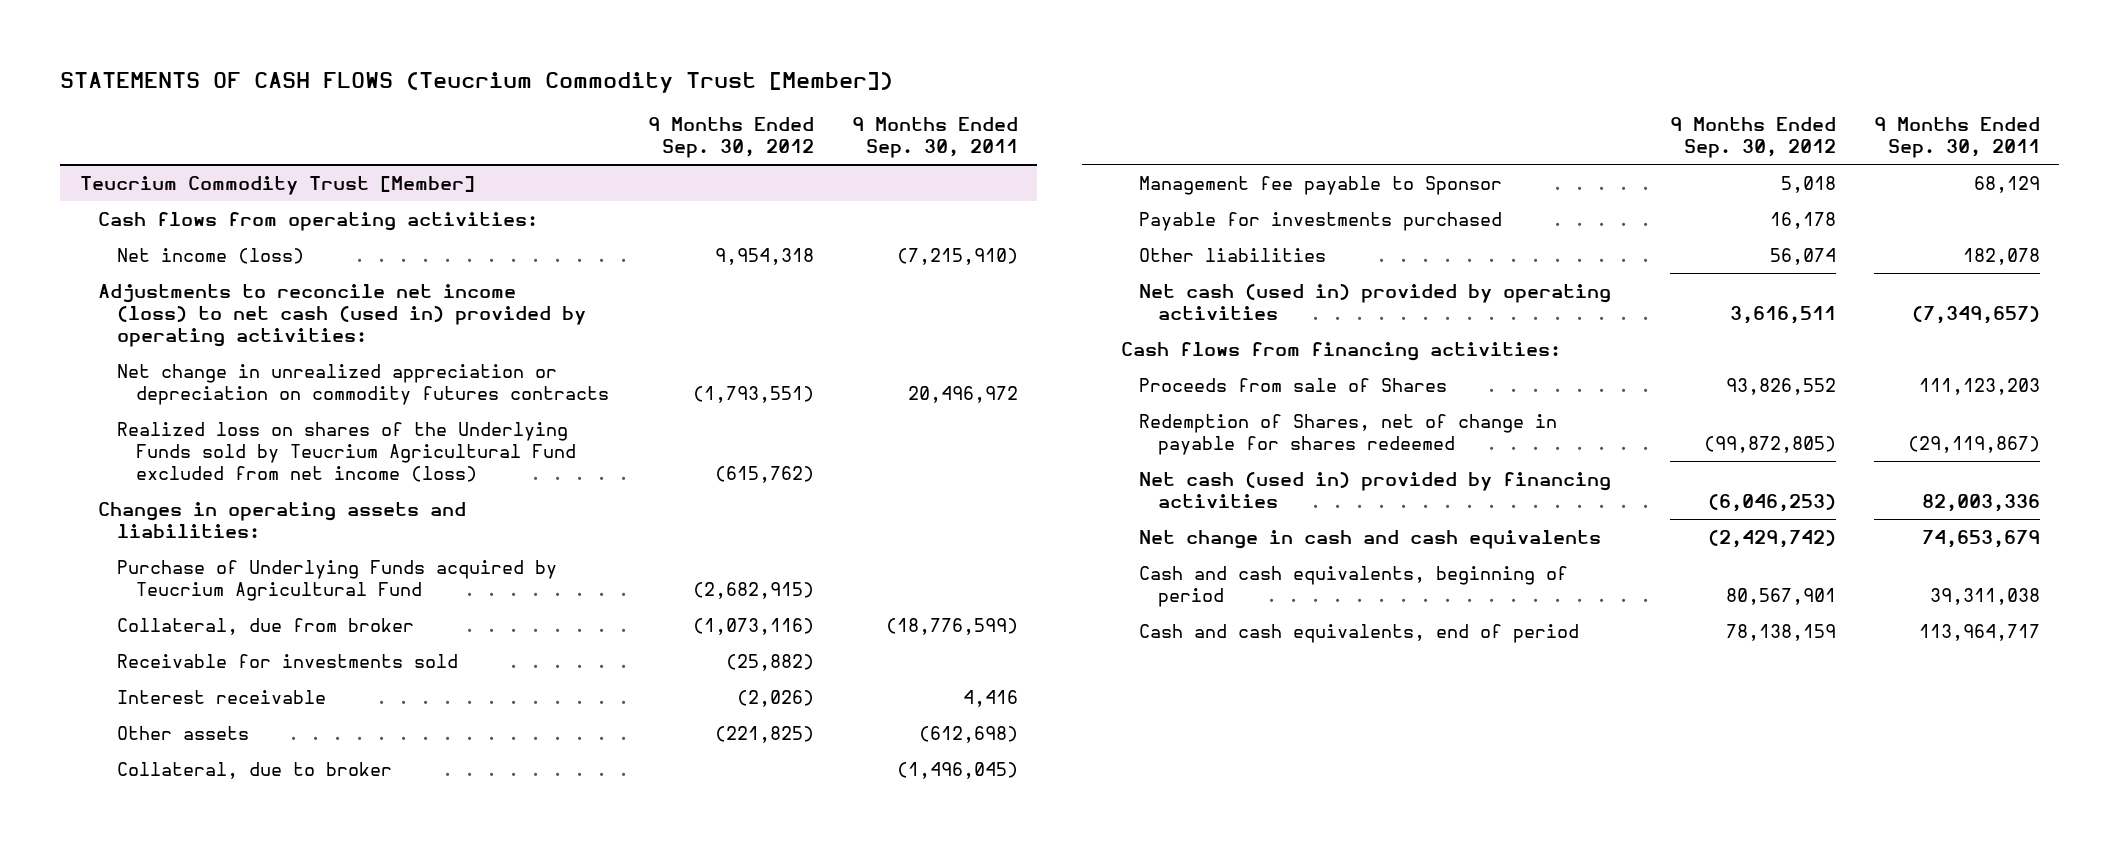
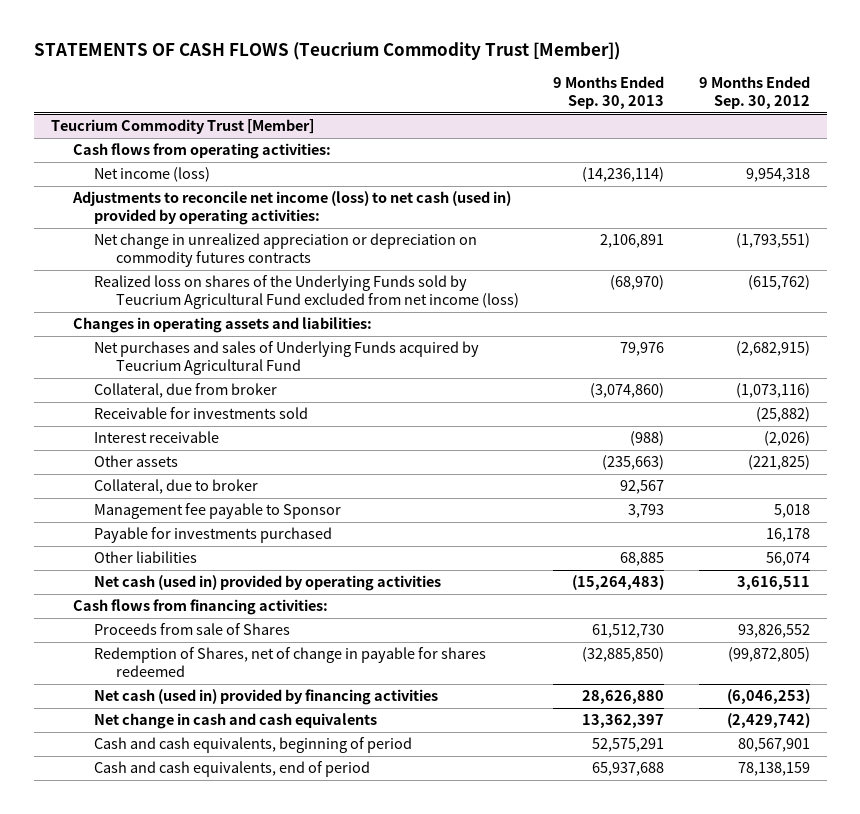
- | 9 Months Ended Sep. 30, 2012 | 9 Months Ended Sep. 30, 2011
+ | 9 Months Ended Sep. 30, 2013 | 9 Months Ended Sep. 30, 2012
@ Teucrium Commodity Trust [Member]
- Purchase of Underlying Funds acquired by Teucrium Agricultural Fund | (2,682,915) |
+ Net purchases and sales of Underlying Funds acquired by Teucrium Agricultural Fund | 79,976 | (2,682,915)

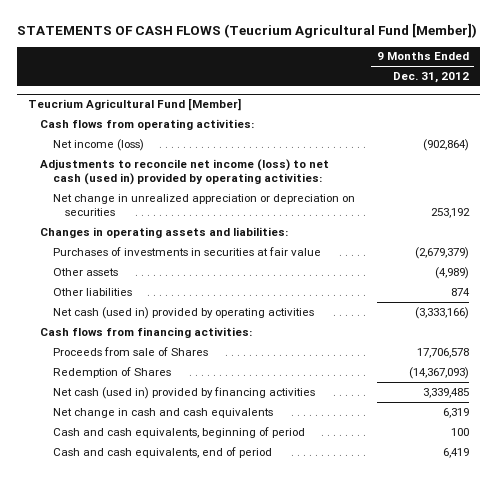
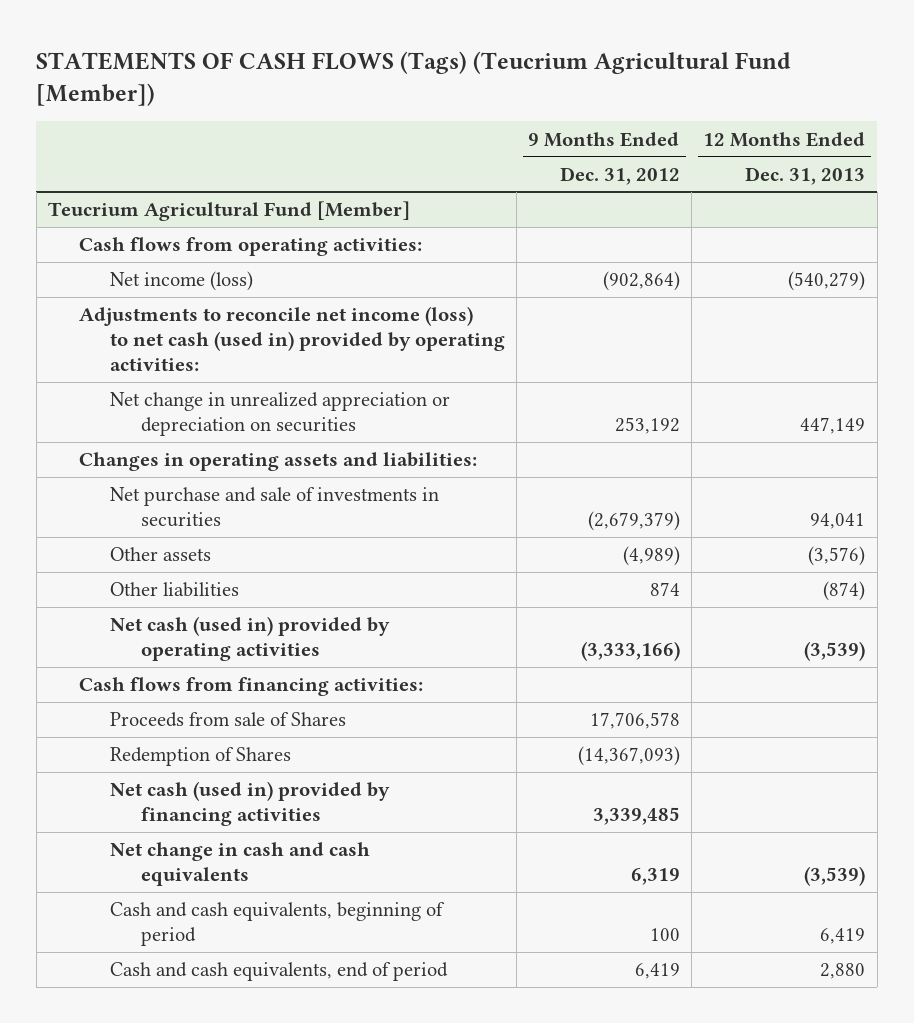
- STATEMENTS OF CASH FLOWS (Teucrium Agricultural Fund [Member])
+ STATEMENTS OF CASH FLOWS (Tags) (Teucrium Agricultural Fund [Member])
- | 9 Months Ended Dec. 31, 2012
+ | 9 Months Ended Dec. 31, 2012 | 12 Months Ended Dec. 31, 2013
@ Teucrium Agricultural Fund [Member]
- Purchases of investments in securities at fair value | (2,679,379)
+ Net purchase and sale of investments in securities | (2,679,379) | 94,041

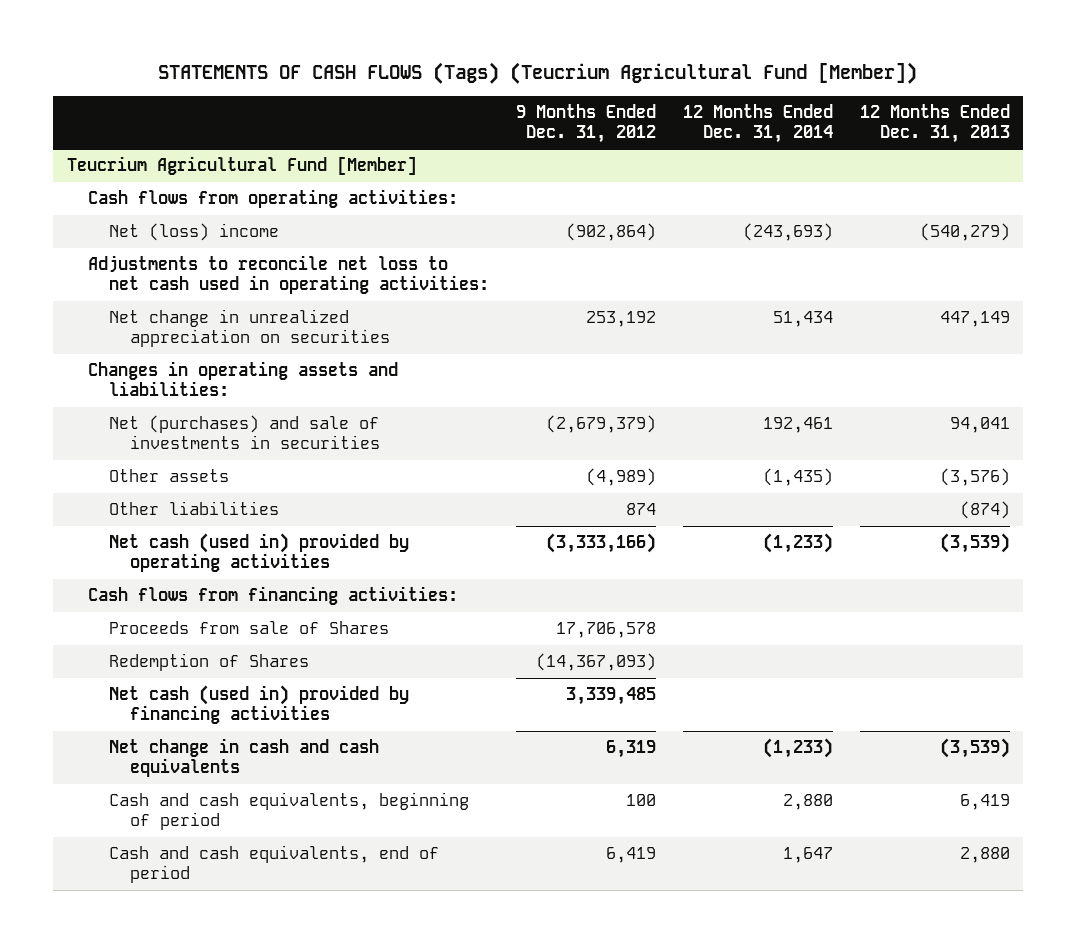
- | 9 Months Ended Dec. 31, 2012 | 12 Months Ended Dec. 31, 2013
+ | 9 Months Ended Dec. 31, 2012 | 12 Months Ended Dec. 31, 2014 | 12 Months Ended Dec. 31, 2013
@ Teucrium Agricultural Fund [Member]
- Net income (loss) | (902,864) | (540,279)
- Adjustments to reconcile net income (loss) to net cash (used in) provided by operating activities:
- Net change in unrealized appreciation or depreciation on securities | 253,192 | 447,149
+ Net (loss) income | (902,864) | (243,693) | (540,279)
+ Adjustments to reconcile net loss to net cash used in operating activities:
+ Net change in unrealized appreciation on securities | 253,192 | 51,434 | 447,149
- Net purchase and sale of investments in securities | (2,679,379) | 94,041
+ Net (purchases) and sale of investments in securities | (2,679,379) | 192,461 | 94,041

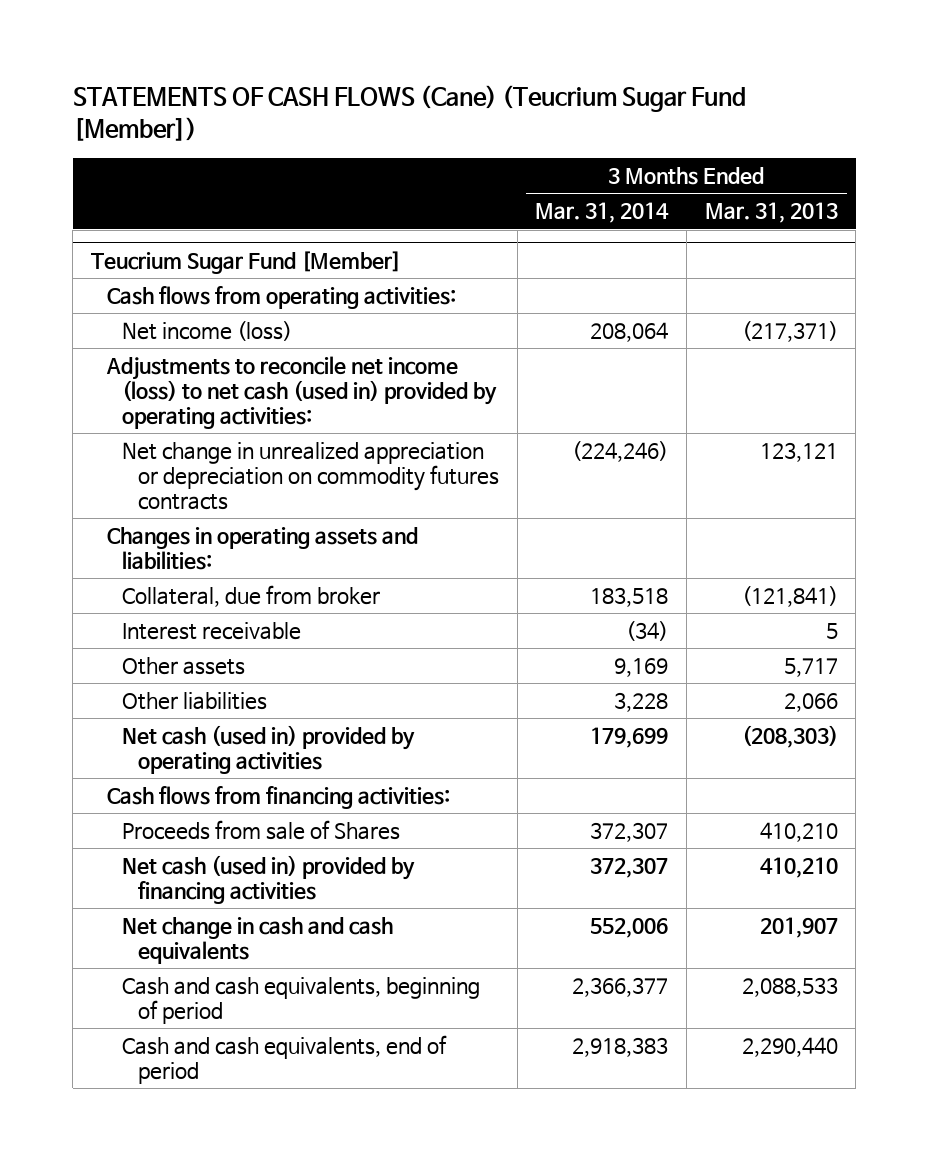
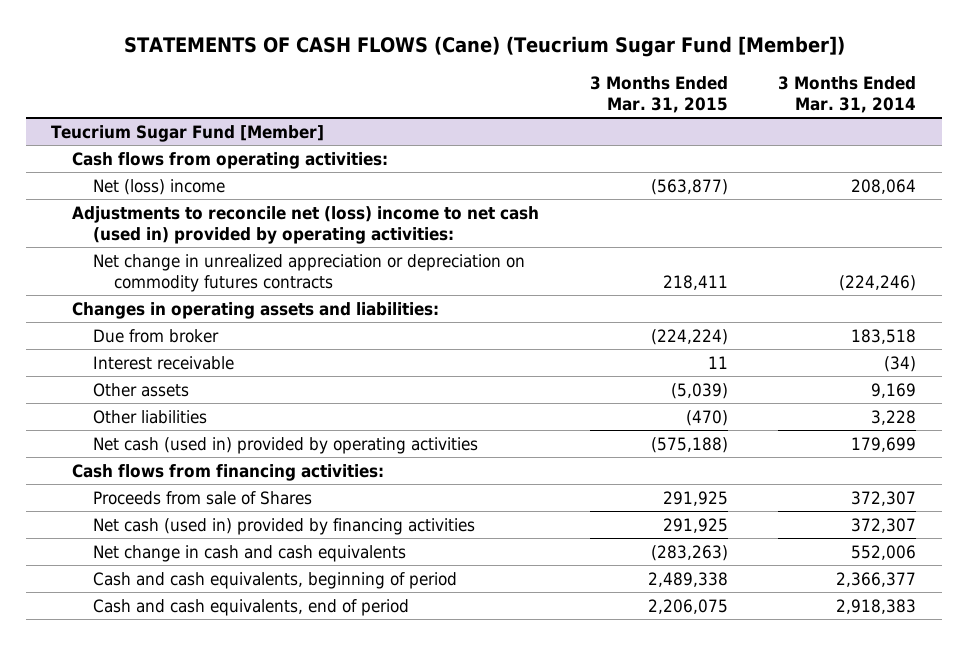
- | 3 Months Ended Mar. 31, 2014 | 3 Months Ended Mar. 31, 2013
+ | 3 Months Ended Mar. 31, 2015 | 3 Months Ended Mar. 31, 2014
@ Teucrium Sugar Fund [Member]
- Net income (loss) | 208,064 | (217,371)
- Adjustments to reconcile net income (loss) to net cash (used in) provided by operating activities:
+ Net (loss) income | (563,877) | 208,064
+ Adjustments to reconcile net (loss) income to net cash (used in) provided by operating activities:
- Collateral, due from broker | 183,518 | (121,841)
+ Due from broker | (224,224) | 183,518

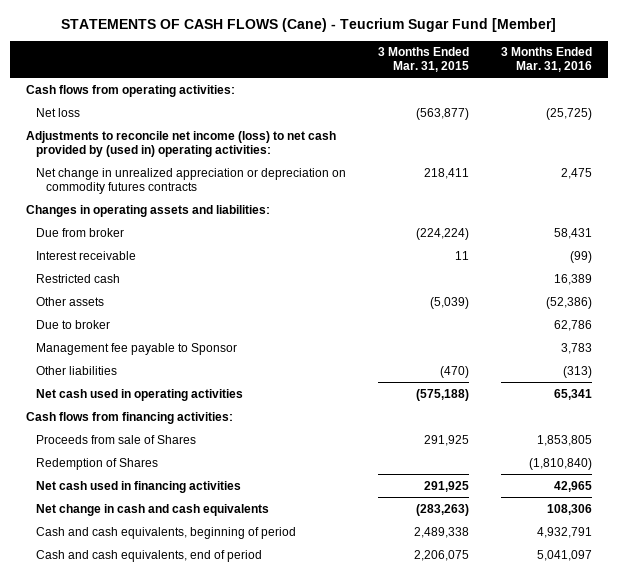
- STATEMENTS OF CASH FLOWS (Cane) (Teucrium Sugar Fund [Member])
+ STATEMENTS OF CASH FLOWS (Cane) - Teucrium Sugar Fund [Member]
- | 3 Months Ended Mar. 31, 2015 | 3 Months Ended Mar. 31, 2014
+ | 3 Months Ended Mar. 31, 2015 | 3 Months Ended Mar. 31, 2016
- Teucrium Sugar Fund [Member]
- Net (loss) income | (563,877) | 208,064
- Adjustments to reconcile net (loss) income to net cash (used in) provided by operating activities:
+ Net loss | (563,877) | (25,725)
+ Adjustments to reconcile net income (loss) to net cash provided by (used in) operating activities:
+ Restricted cash | | 16,389
+ Due to broker | | 62,786
+ Management fee payable to Sponsor | | 3,783
- Net cash (used in) provided by operating activities | (575,188) | 179,699
+ Net cash used in operating activities | (575,188) | 65,341
- Net cash (used in) provided by financing activities | 291,925 | 372,307
+ Redemption of Shares | | (1,810,840)
+ Net cash used in financing activities | 291,925 | 42,965

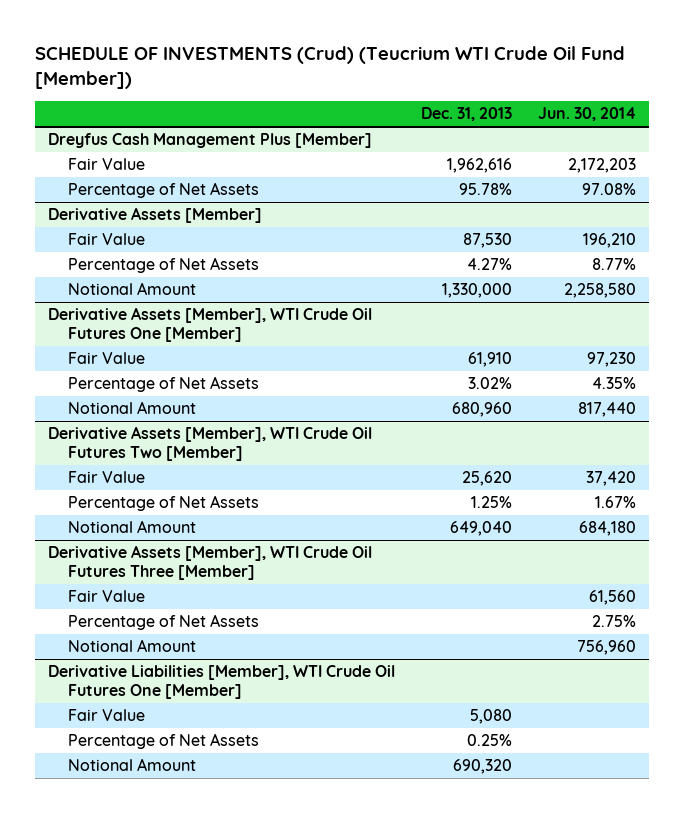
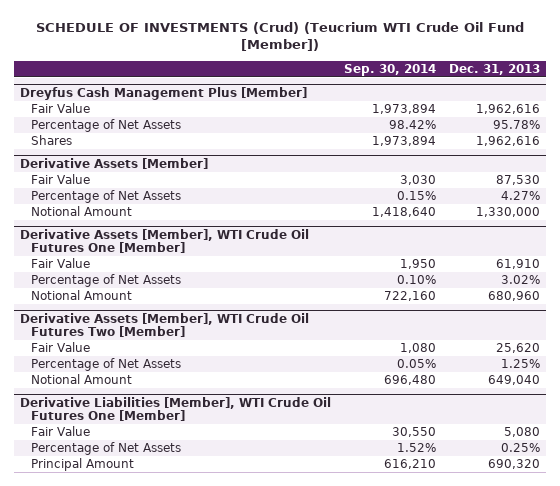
- | Dec. 31, 2013 | Jun. 30, 2014
+ | Sep. 30, 2014 | Dec. 31, 2013
@ Dreyfus Cash Management Plus [Member]
+ Shares | 1,973,894 | 1,962,616
- Derivative Assets [Member], WTI Crude Oil Futures Three [Member]
- Fair Value | | 61,560
- Percentage of Net Assets | | 2.75%
- Notional Amount | | 756,960
@ Derivative Liabilities [Member], WTI Crude Oil Futures One [Member]
- Notional Amount | 690,320 |
+ Principal Amount | 616,210 | 690,320

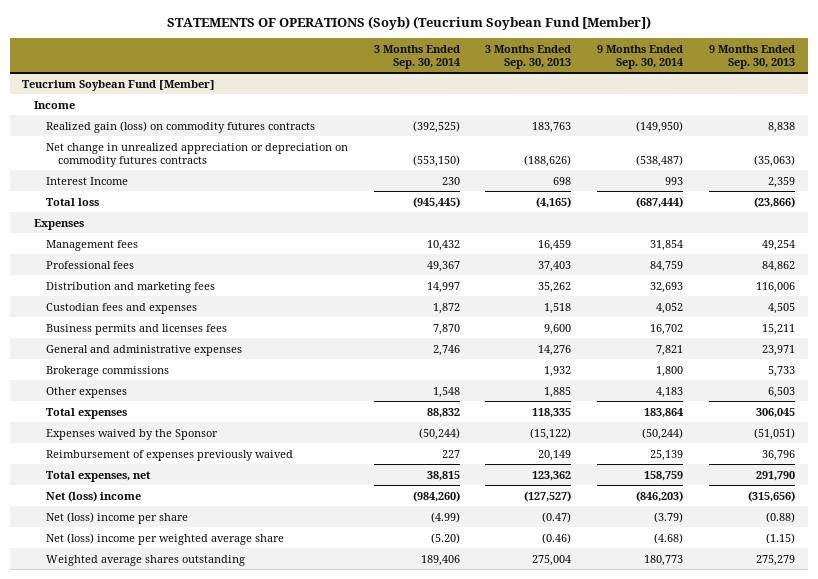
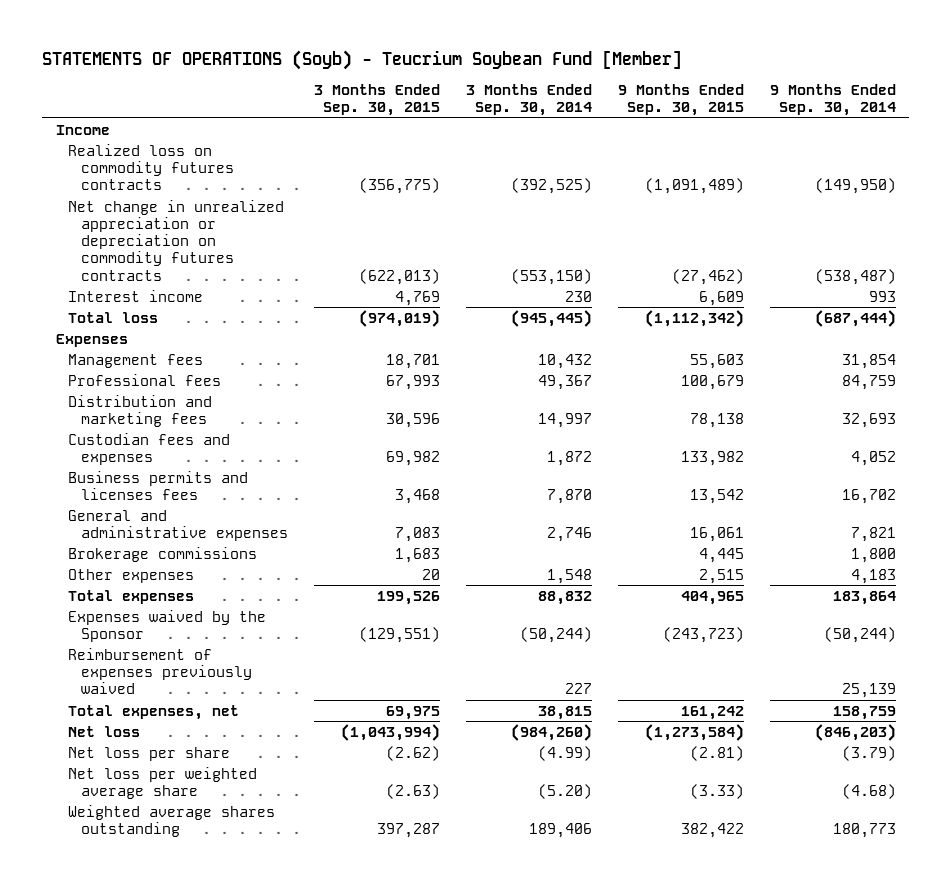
- STATEMENTS OF OPERATIONS (Soyb) (Teucrium Soybean Fund [Member])
+ STATEMENTS OF OPERATIONS (Soyb) - Teucrium Soybean Fund [Member]
- | 3 Months Ended Sep. 30, 2014 | 3 Months Ended Sep. 30, 2013 | 9 Months Ended Sep. 30, 2014 | 9 Months Ended Sep. 30, 2013
+ | 3 Months Ended Sep. 30, 2015 | 3 Months Ended Sep. 30, 2014 | 9 Months Ended Sep. 30, 2015 | 9 Months Ended Sep. 30, 2014
- Teucrium Soybean Fund [Member]
- Realized gain (loss) on commodity futures contracts | (392,525) | 183,763 | (149,950) | 8,838
+ Realized loss on commodity futures contracts | (356,775) | (392,525) | (1,091,489) | (149,950)
- Interest Income | 230 | 698 | 993 | 2,359
+ Interest income | 4,769 | 230 | 6,609 | 993
- Net (loss) income | (984,260) | (127,527) | (846,203) | (315,656)
- Net (loss) income per share | (4.99) | (0.47) | (3.79) | (0.88)
- Net (loss) income per weighted average share | (5.20) | (0.46) | (4.68) | (1.15)
+ Net loss | (1,043,994) | (984,260) | (1,273,584) | (846,203)
+ Net loss per share | (2.62) | (4.99) | (2.81) | (3.79)
+ Net loss per weighted average share | (2.63) | (5.20) | (3.33) | (4.68)

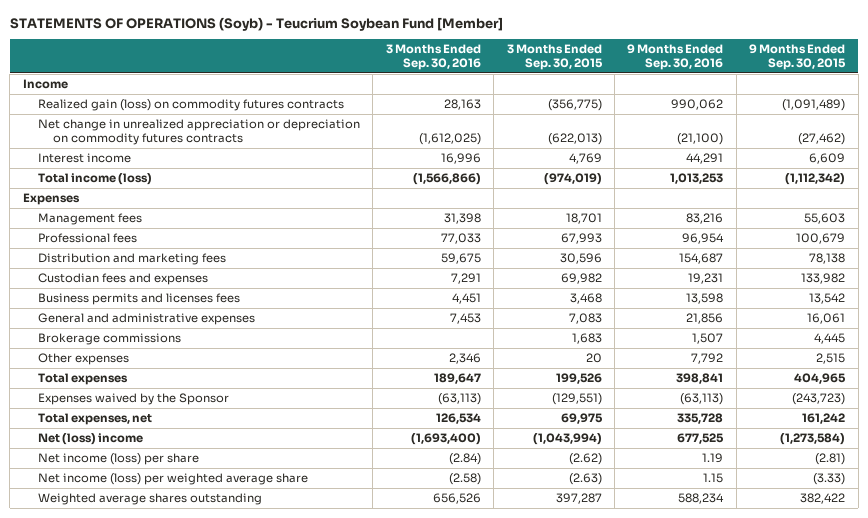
- | 3 Months Ended Sep. 30, 2015 | 3 Months Ended Sep. 30, 2014 | 9 Months Ended Sep. 30, 2015 | 9 Months Ended Sep. 30, 2014
+ | 3 Months Ended Sep. 30, 2016 | 3 Months Ended Sep. 30, 2015 | 9 Months Ended Sep. 30, 2016 | 9 Months Ended Sep. 30, 2015
- Realized loss on commodity futures contracts | (356,775) | (392,525) | (1,091,489) | (149,950)
+ Realized gain (loss) on commodity futures contracts | 28,163 | (356,775) | 990,062 | (1,091,489)
- Total loss | (974,019) | (945,445) | (1,112,342) | (687,444)
+ Total income (loss) | (1,566,866) | (974,019) | 1,013,253 | (1,112,342)
- Reimbursement of expenses previously waived | | 227 | | 25,139
- Net loss | (1,043,994) | (984,260) | (1,273,584) | (846,203)
- Net loss per share | (2.62) | (4.99) | (2.81) | (3.79)
- Net loss per weighted average share | (2.63) | (5.20) | (3.33) | (4.68)
+ Net (loss) income | (1,693,400) | (1,043,994) | 677,525 | (1,273,584)
+ Net income (loss) per share | (2.84) | (2.62) | 1.19 | (2.81)
+ Net income (loss) per weighted average share | (2.58) | (2.63) | 1.15 | (3.33)

